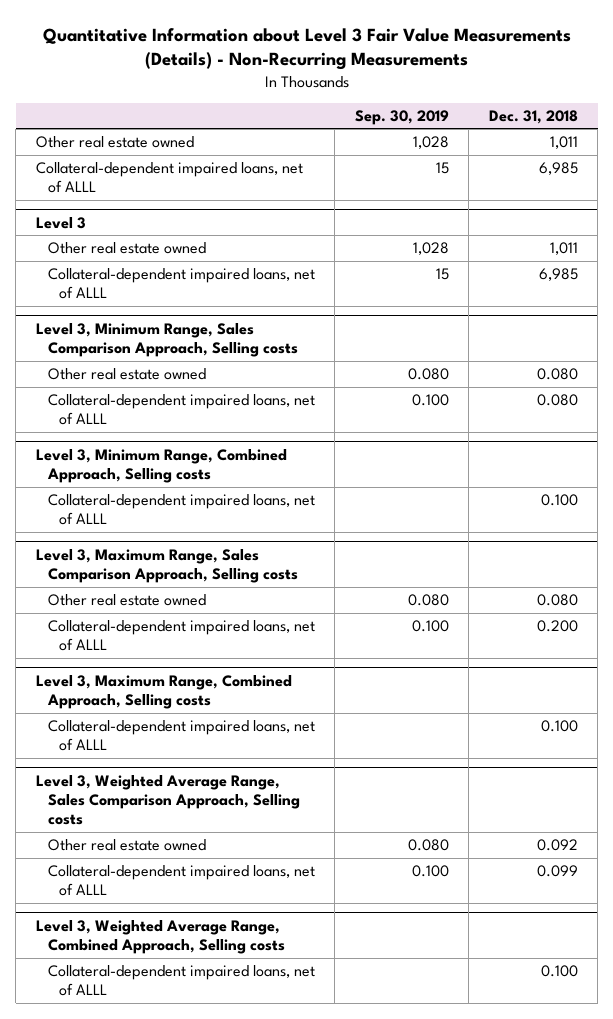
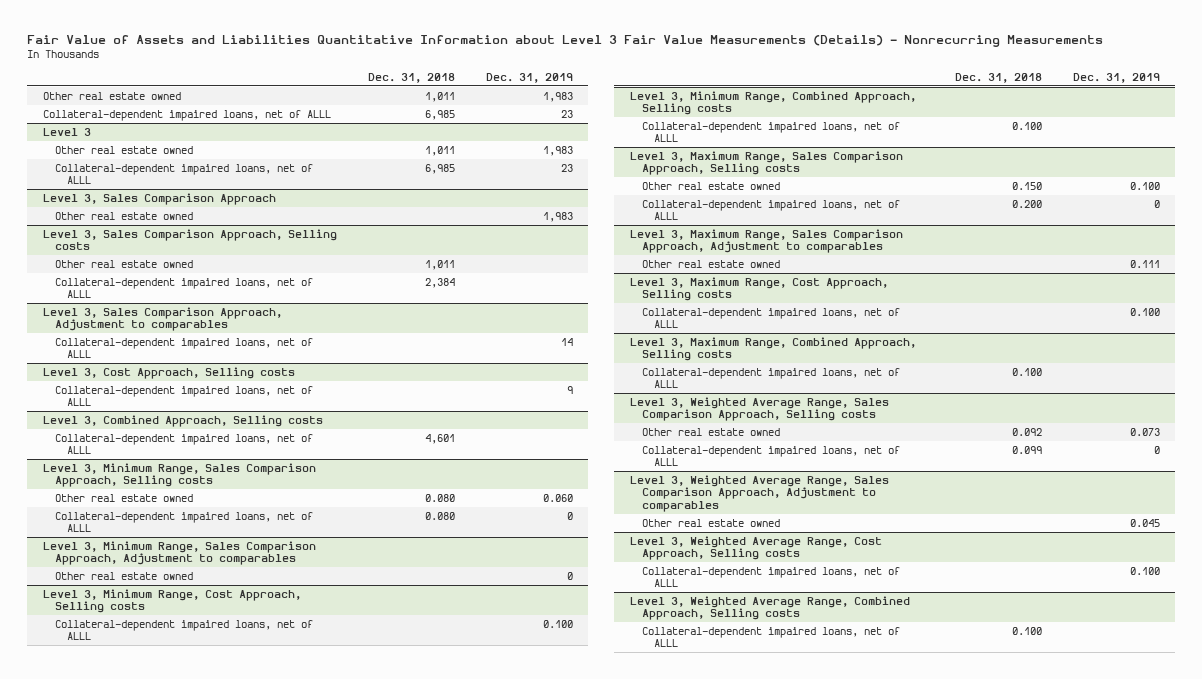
- Quantitative Information about Level 3 Fair Value Measurements (Details) - Non-Recurring Measurements
+ Fair Value of Assets and Liabilities Quantitative Information about Level 3 Fair Value Measurements (Details) - Nonrecurring Measurements
- | Sep. 30, 2019 | Dec. 31, 2018
+ | Dec. 31, 2018 | Dec. 31, 2019
+ Level 3, Sales Comparison Approach
+ Other real estate owned | | 1,983
+ Level 3, Sales Comparison Approach, Selling costs
+ Other real estate owned | 1,011 |
+ Collateral-dependent impaired loans, net of ALLL | 2,384 |
+ Level 3, Sales Comparison Approach, Adjustment to comparables
+ Collateral-dependent impaired loans, net of ALLL | | 14
+ Level 3, Cost Approach, Selling costs
+ Collateral-dependent impaired loans, net of ALLL | | 9
+ Level 3, Combined Approach, Selling costs
+ Collateral-dependent impaired loans, net of ALLL | 4,601 |
+ Level 3, Minimum Range, Sales Comparison Approach, Adjustment to comparables
+ Other real estate owned | | 0
+ Level 3, Minimum Range, Cost Approach, Selling costs
+ Collateral-dependent impaired loans, net of ALLL | | 0.100
@ Level 3, Maximum Range, Sales Comparison Approach, Selling costs
- Other real estate owned | 0.080 | 0.080
+ Other real estate owned | 0.150 | 0.100
+ Level 3, Maximum Range, Sales Comparison Approach, Adjustment to comparables
+ Other real estate owned | | 0.111
+ Level 3, Maximum Range, Cost Approach, Selling costs
+ Collateral-dependent impaired loans, net of ALLL | | 0.100
+ Level 3, Weighted Average Range, Sales Comparison Approach, Adjustment to comparables
+ Other real estate owned | | 0.045
+ Level 3, Weighted Average Range, Cost Approach, Selling costs
+ Collateral-dependent impaired loans, net of ALLL | | 0.100

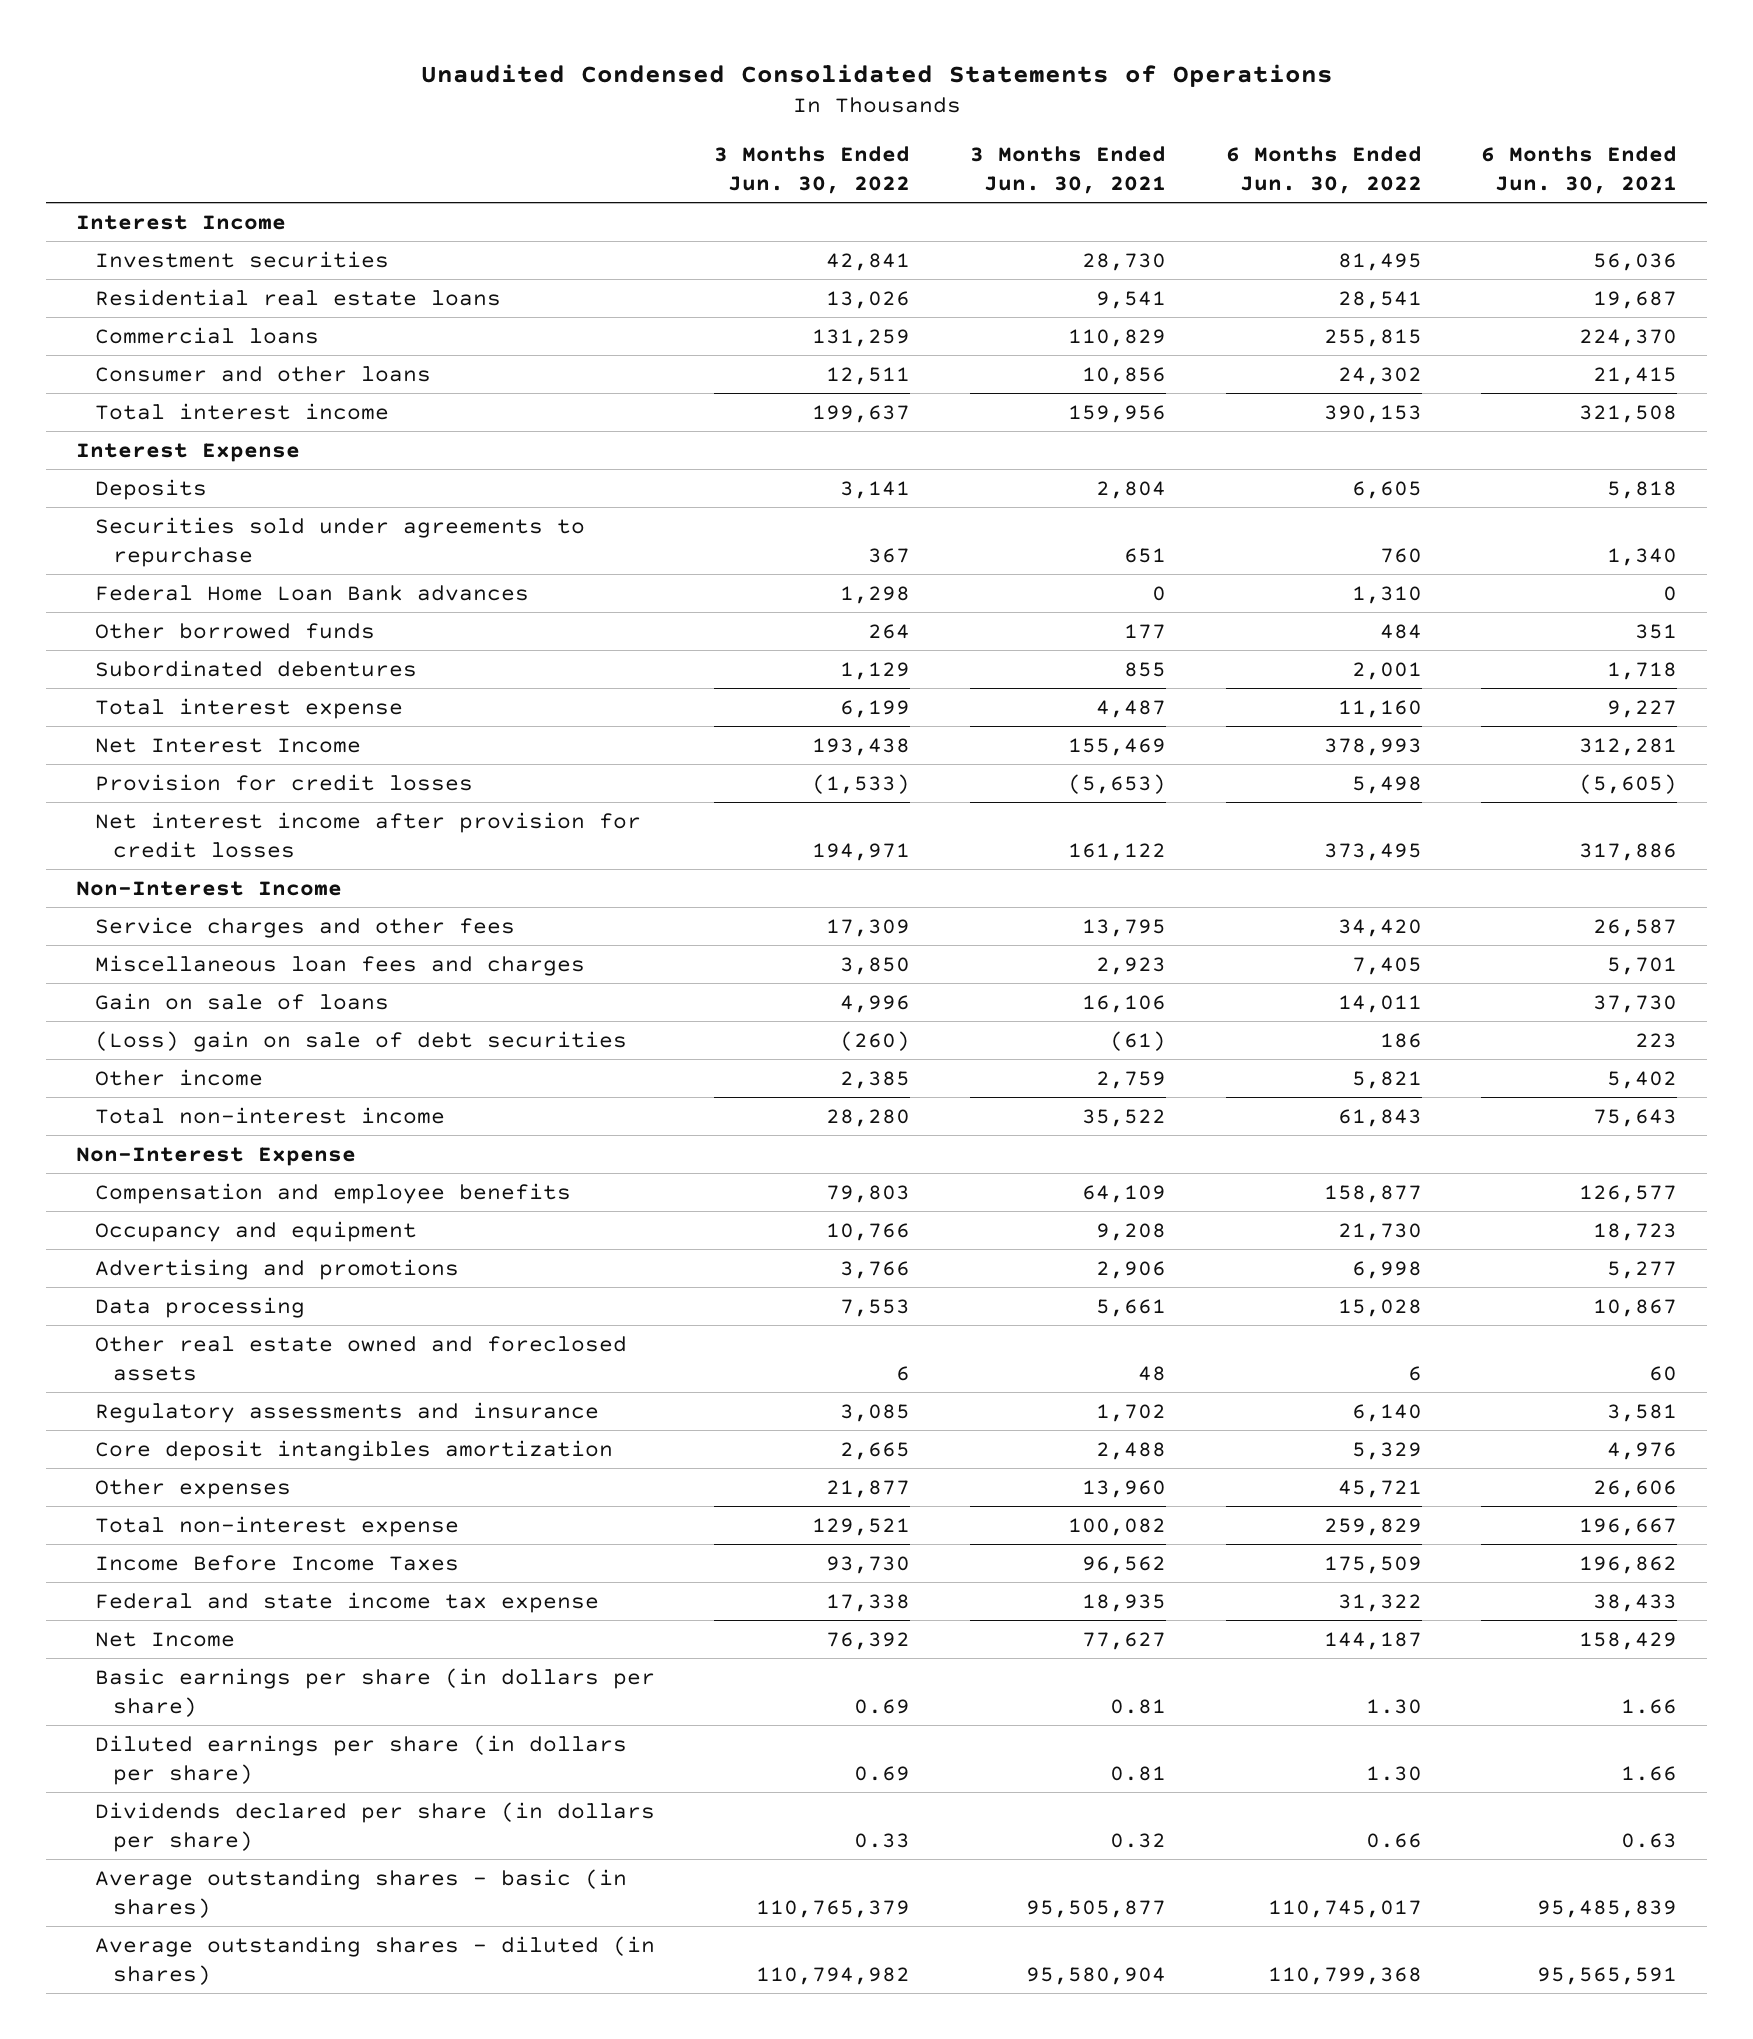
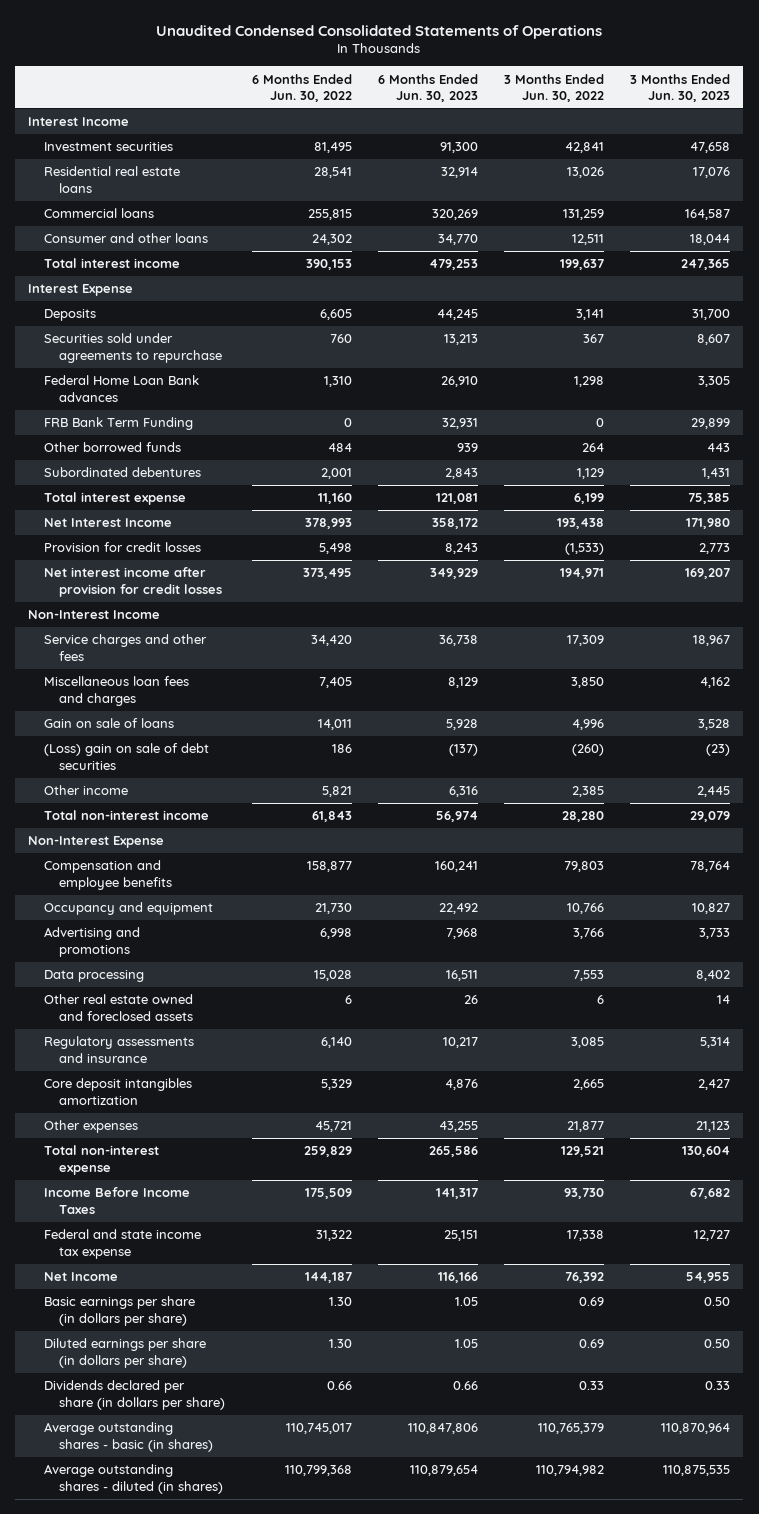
- | 3 Months Ended Jun. 30, 2022 | 3 Months Ended Jun. 30, 2021 | 6 Months Ended Jun. 30, 2022 | 6 Months Ended Jun. 30, 2021
+ | 6 Months Ended Jun. 30, 2022 | 6 Months Ended Jun. 30, 2023 | 3 Months Ended Jun. 30, 2022 | 3 Months Ended Jun. 30, 2023
+ FRB Bank Term Funding | 0 | 32,931 | 0 | 29,899

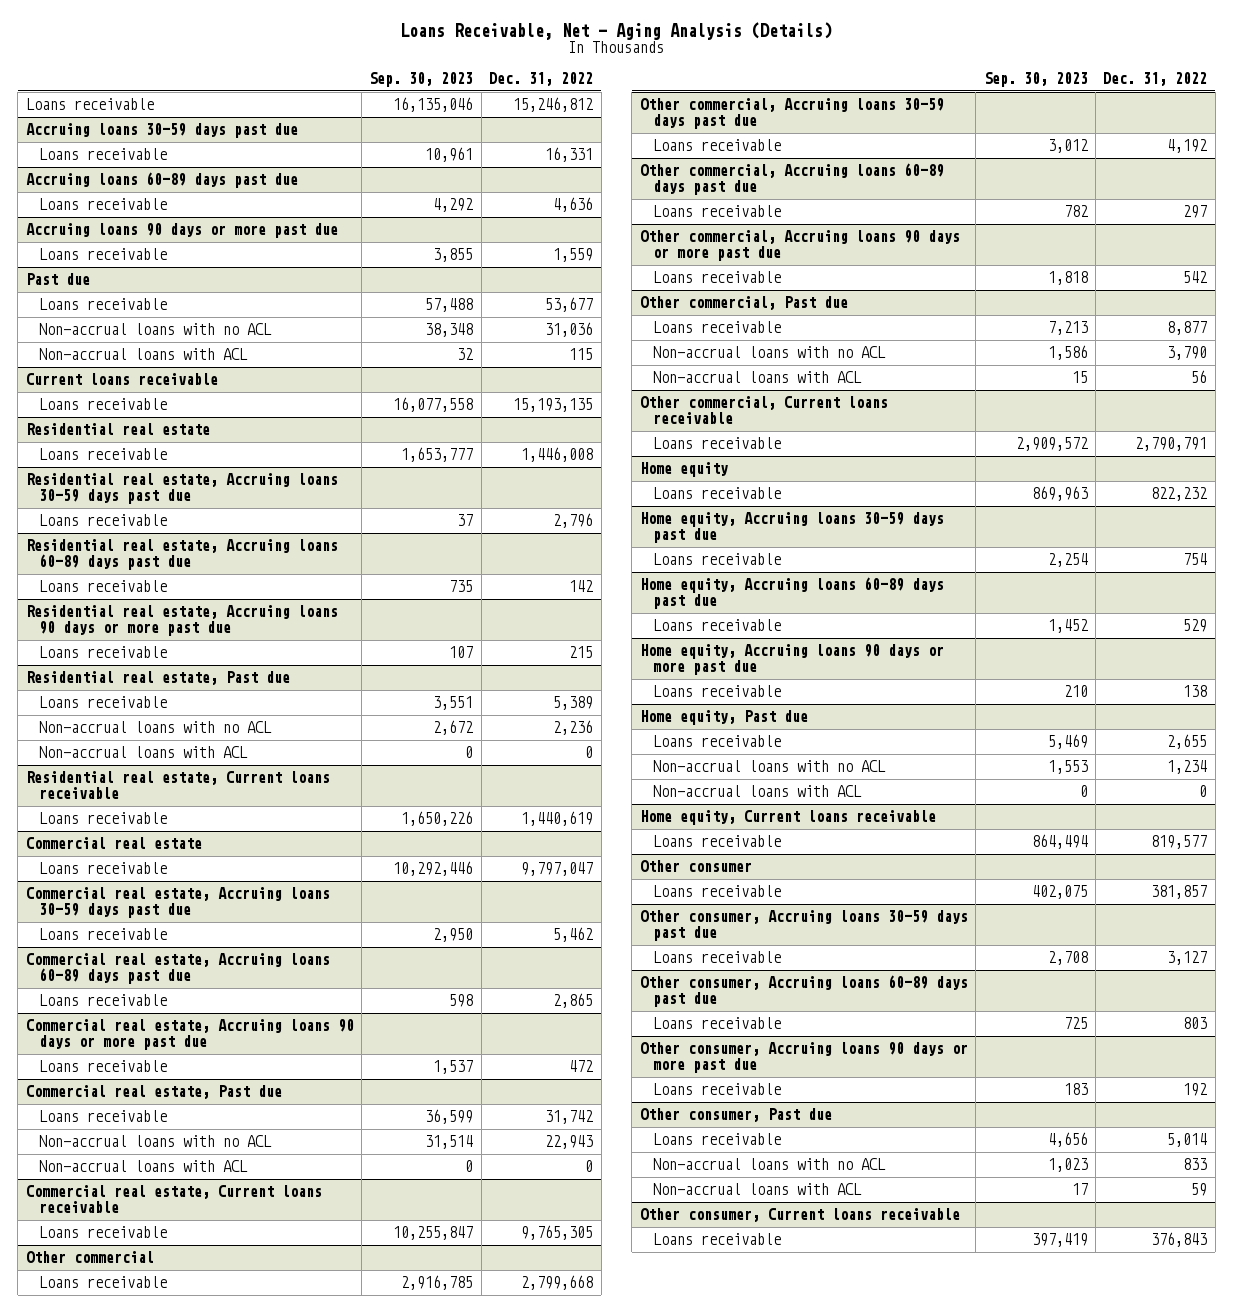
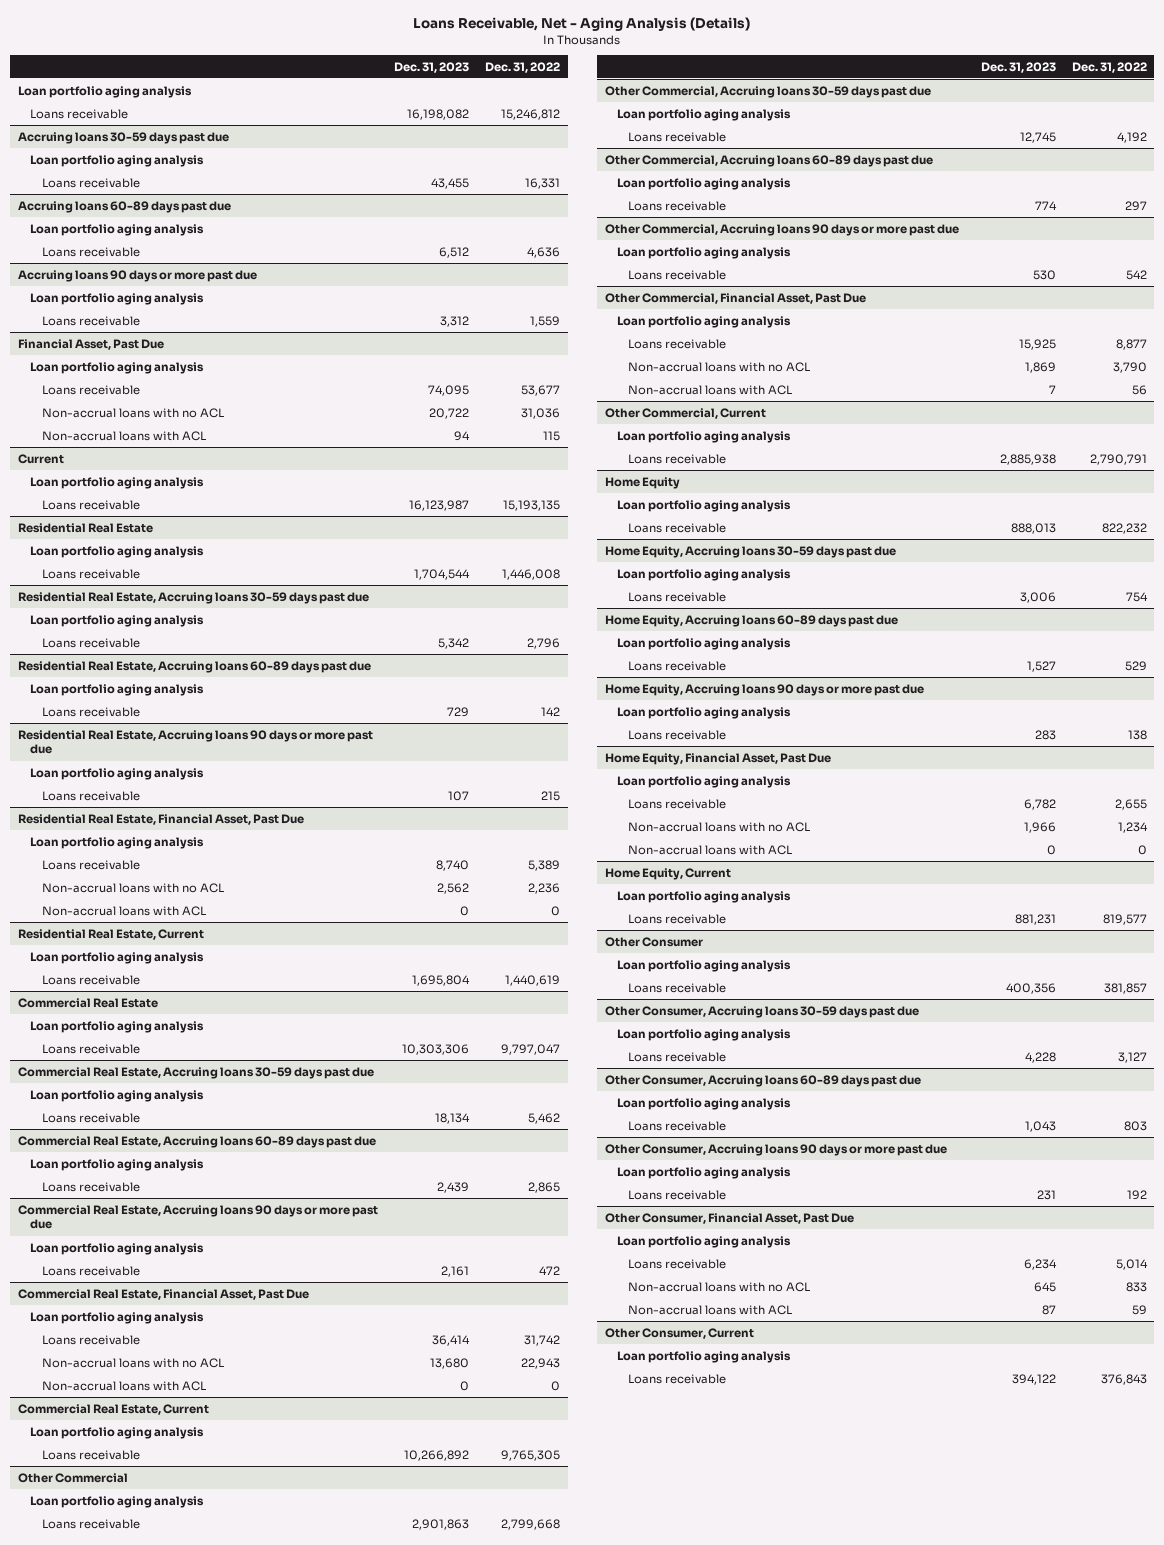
- | Sep. 30, 2023 | Dec. 31, 2022
+ | Dec. 31, 2023 | Dec. 31, 2022
+ Loan portfolio aging analysis
@ Accruing loans 30-59 days past due
+ Loan portfolio aging analysis
@ Accruing loans 60-89 days past due
+ Loan portfolio aging analysis
@ Accruing loans 90 days or more past due
+ Loan portfolio aging analysis
- Past due
+ Financial Asset, Past Due
+ Loan portfolio aging analysis
- Current loans receivable
+ Current
+ Loan portfolio aging analysis
- Residential real estate
+ Residential Real Estate
+ Loan portfolio aging analysis
- Residential real estate, Accruing loans 30-59 days past due
+ Residential Real Estate, Accruing loans 30-59 days past due
+ Loan portfolio aging analysis
- Residential real estate, Accruing loans 60-89 days past due
+ Residential Real Estate, Accruing loans 60-89 days past due
+ Loan portfolio aging analysis
- Residential real estate, Accruing loans 90 days or more past due
+ Residential Real Estate, Accruing loans 90 days or more past due
+ Loan portfolio aging analysis
- Residential real estate, Past due
+ Residential Real Estate, Financial Asset, Past Due
+ Loan portfolio aging analysis
- Residential real estate, Current loans receivable
+ Residential Real Estate, Current
+ Loan portfolio aging analysis
- Commercial real estate
+ Commercial Real Estate
+ Loan portfolio aging analysis
- Commercial real estate, Accruing loans 30-59 days past due
+ Commercial Real Estate, Accruing loans 30-59 days past due
+ Loan portfolio aging analysis
- Commercial real estate, Accruing loans 60-89 days past due
+ Commercial Real Estate, Accruing loans 60-89 days past due
+ Loan portfolio aging analysis
- Commercial real estate, Accruing loans 90 days or more past due
+ Commercial Real Estate, Accruing loans 90 days or more past due
+ Loan portfolio aging analysis
- Commercial real estate, Past due
+ Commercial Real Estate, Financial Asset, Past Due
+ Loan portfolio aging analysis
- Commercial real estate, Current loans receivable
+ Commercial Real Estate, Current
+ Loan portfolio aging analysis
- Other commercial
+ Other Commercial
+ Loan portfolio aging analysis
- Other commercial, Accruing loans 30-59 days past due
+ Other Commercial, Accruing loans 30-59 days past due
+ Loan portfolio aging analysis
- Other commercial, Accruing loans 60-89 days past due
+ Other Commercial, Accruing loans 60-89 days past due
+ Loan portfolio aging analysis
- Other commercial, Accruing loans 90 days or more past due
+ Other Commercial, Accruing loans 90 days or more past due
+ Loan portfolio aging analysis
- Other commercial, Past due
+ Other Commercial, Financial Asset, Past Due
+ Loan portfolio aging analysis
- Other commercial, Current loans receivable
+ Other Commercial, Current
+ Loan portfolio aging analysis
- Home equity
+ Home Equity
+ Loan portfolio aging analysis
- Home equity, Accruing loans 30-59 days past due
+ Home Equity, Accruing loans 30-59 days past due
+ Loan portfolio aging analysis
- Home equity, Accruing loans 60-89 days past due
+ Home Equity, Accruing loans 60-89 days past due
+ Loan portfolio aging analysis
- Home equity, Accruing loans 90 days or more past due
+ Home Equity, Accruing loans 90 days or more past due
+ Loan portfolio aging analysis
- Home equity, Past due
+ Home Equity, Financial Asset, Past Due
+ Loan portfolio aging analysis
- Home equity, Current loans receivable
+ Home Equity, Current
+ Loan portfolio aging analysis
- Other consumer
+ Other Consumer
+ Loan portfolio aging analysis
- Other consumer, Accruing loans 30-59 days past due
+ Other Consumer, Accruing loans 30-59 days past due
+ Loan portfolio aging analysis
- Other consumer, Accruing loans 60-89 days past due
+ Other Consumer, Accruing loans 60-89 days past due
+ Loan portfolio aging analysis
- Other consumer, Accruing loans 90 days or more past due
+ Other Consumer, Accruing loans 90 days or more past due
+ Loan portfolio aging analysis
- Other consumer, Past due
+ Other Consumer, Financial Asset, Past Due
+ Loan portfolio aging analysis
- Other consumer, Current loans receivable
+ Other Consumer, Current
+ Loan portfolio aging analysis

